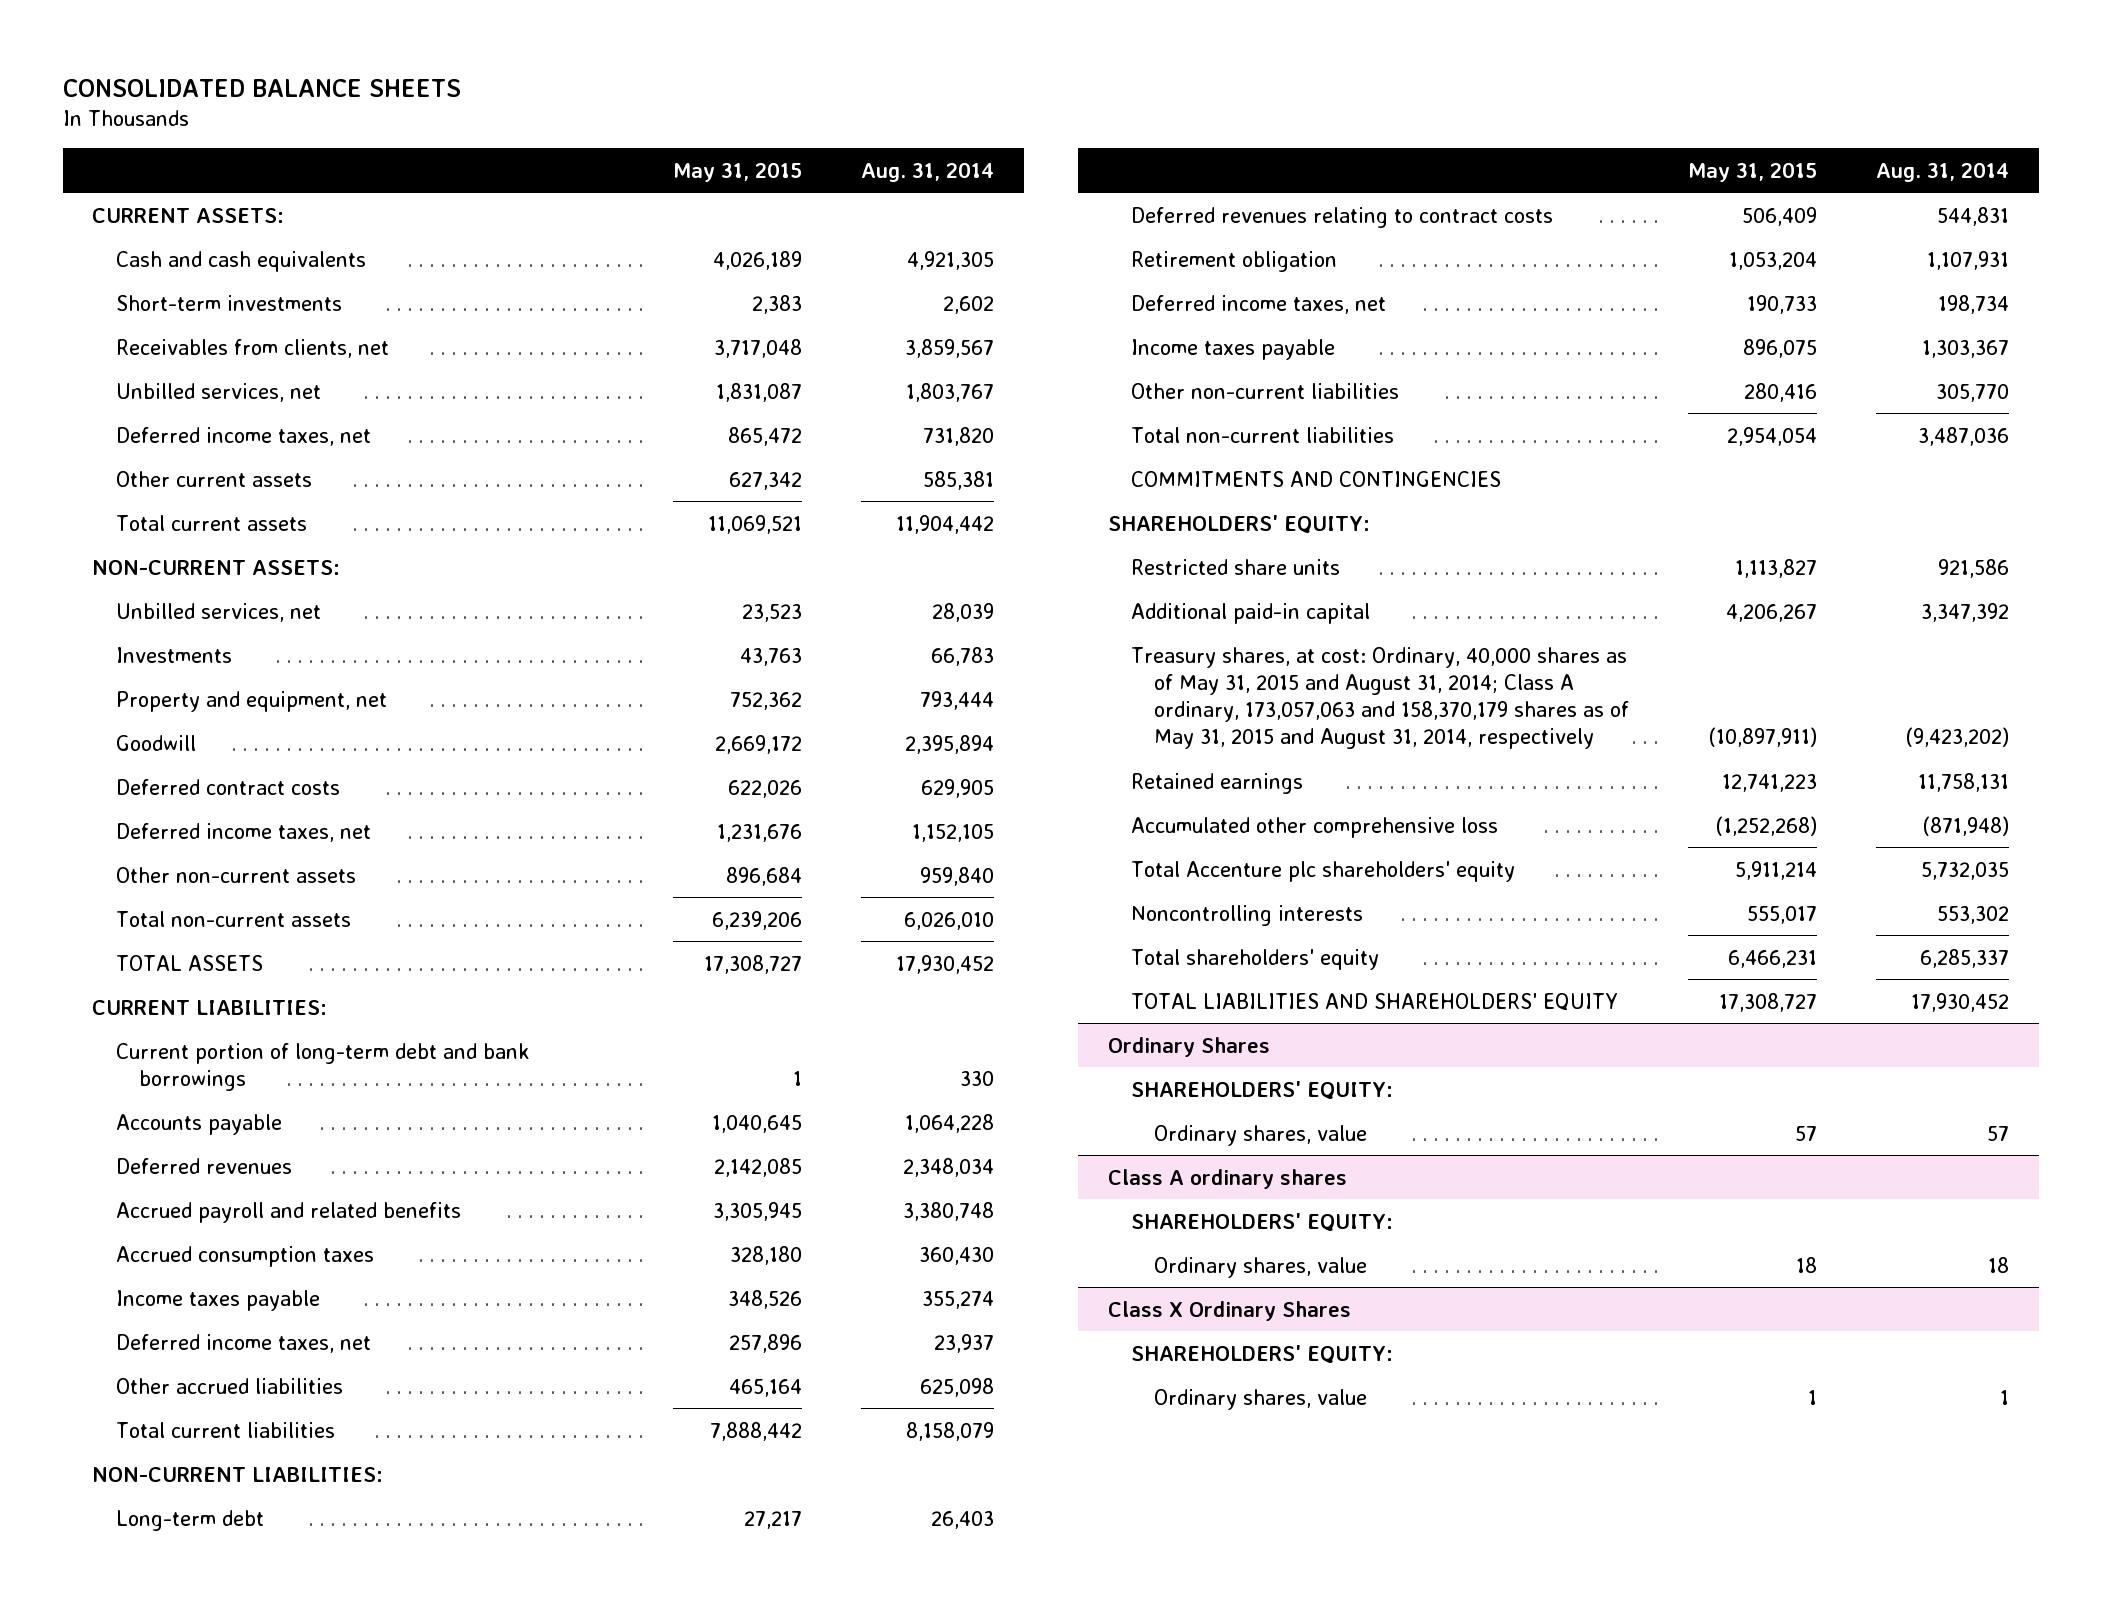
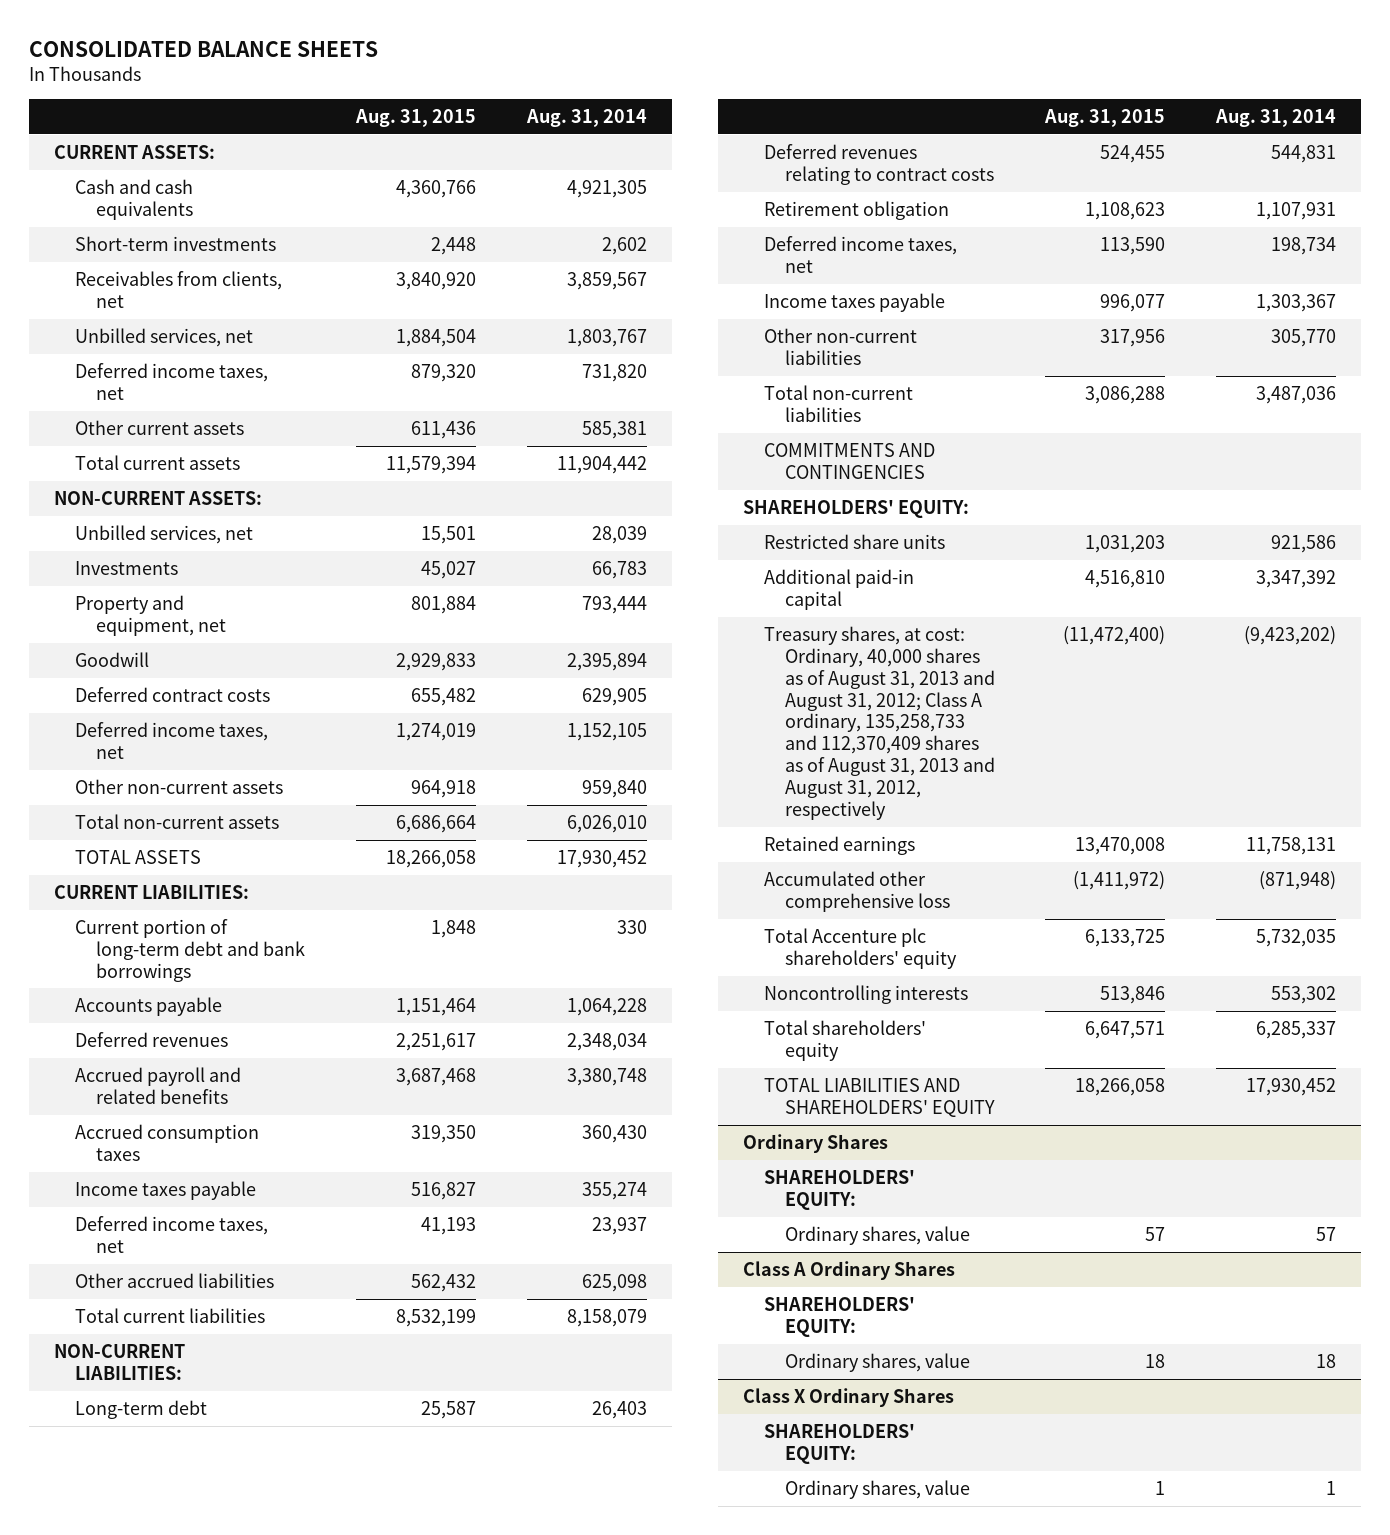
- | May 31, 2015 | Aug. 31, 2014
+ | Aug. 31, 2015 | Aug. 31, 2014
- Treasury shares, at cost: Ordinary, 40,000 shares as of May 31, 2015 and August 31, 2014; Class A ordinary, 173,057,063 and 158,370,179 shares as of May 31, 2015 and August 31, 2014, respectively | (10,897,911) | (9,423,202)
+ Treasury shares, at cost: Ordinary, 40,000 shares as of August 31, 2013 and August 31, 2012; Class A ordinary, 135,258,733 and 112,370,409 shares as of August 31, 2013 and August 31, 2012, respectively | (11,472,400) | (9,423,202)
- Class A ordinary shares
+ Class A Ordinary Shares

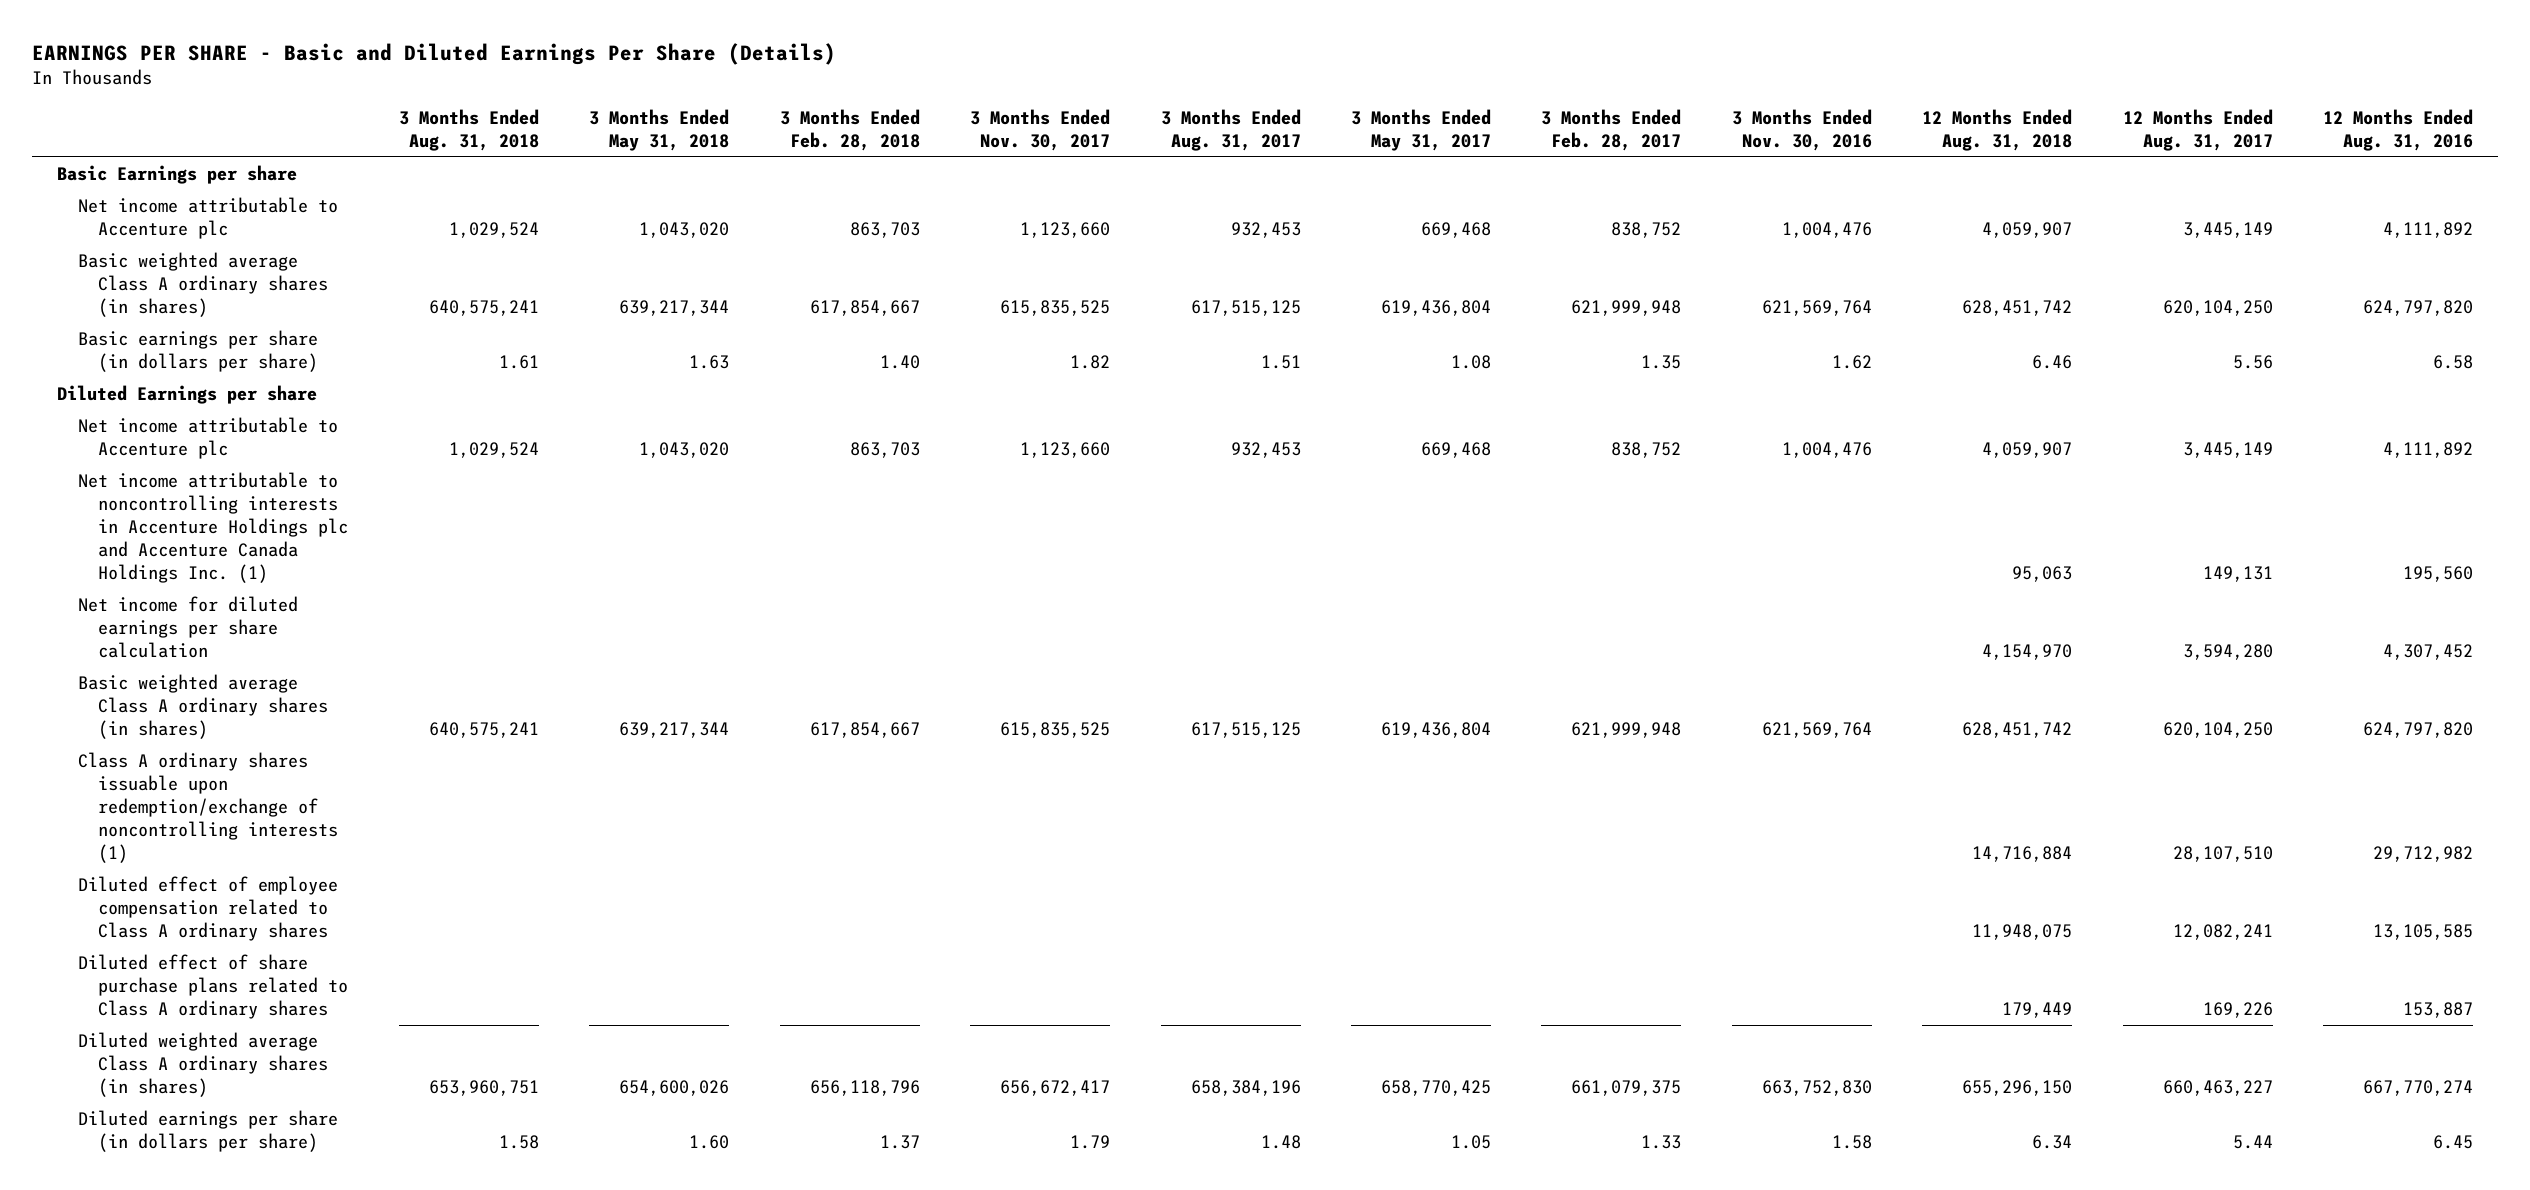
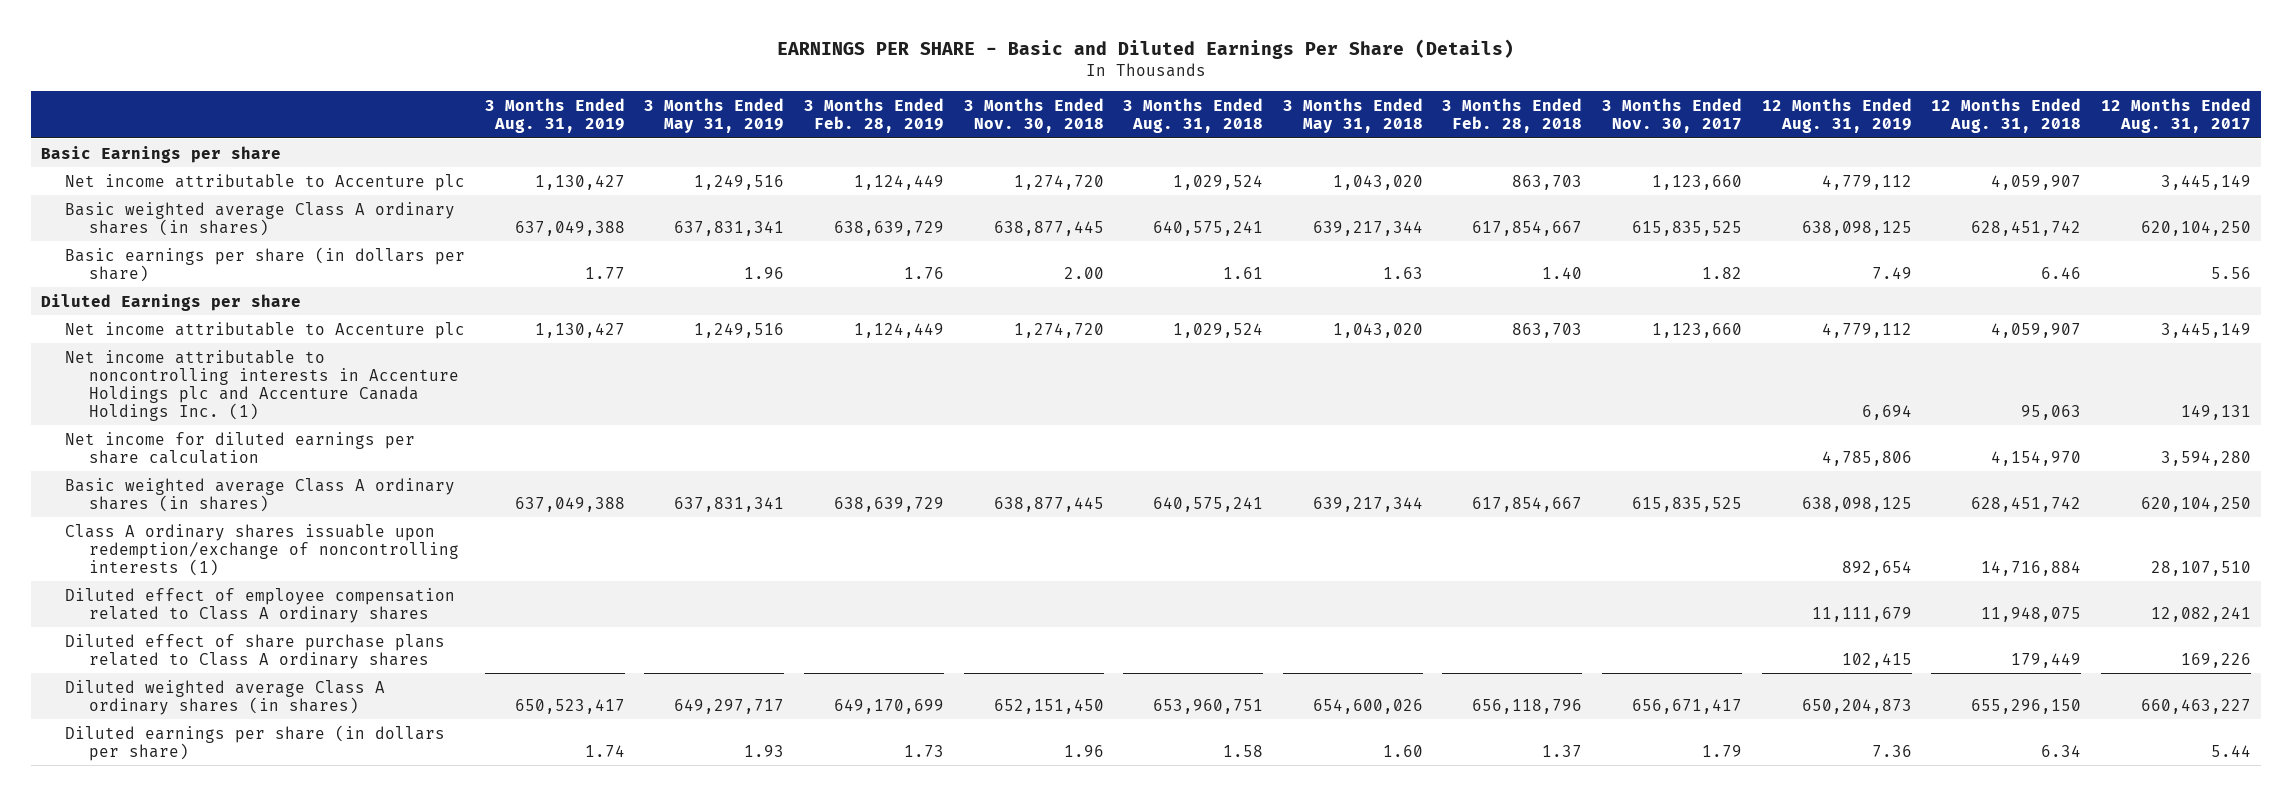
- | 3 Months Ended Aug. 31, 2018 | 3 Months Ended May 31, 2018 | 3 Months Ended Feb. 28, 2018 | 3 Months Ended Nov. 30, 2017 | 3 Months Ended Aug. 31, 2017 | 3 Months Ended May 31, 2017 | 3 Months Ended Feb. 28, 2017 | 3 Months Ended Nov. 30, 2016 | 12 Months Ended Aug. 31, 2018 | 12 Months Ended Aug. 31, 2017 | 12 Months Ended Aug. 31, 2016
+ | 3 Months Ended Aug. 31, 2019 | 3 Months Ended May 31, 2019 | 3 Months Ended Feb. 28, 2019 | 3 Months Ended Nov. 30, 2018 | 3 Months Ended Aug. 31, 2018 | 3 Months Ended May 31, 2018 | 3 Months Ended Feb. 28, 2018 | 3 Months Ended Nov. 30, 2017 | 12 Months Ended Aug. 31, 2019 | 12 Months Ended Aug. 31, 2018 | 12 Months Ended Aug. 31, 2017
- Diluted weighted average Class A ordinary shares (in shares) | 653,960,751 | 654,600,026 | 656,118,796 | 656,672,417 | 658,384,196 | 658,770,425 | 661,079,375 | 663,752,830 | 655,296,150 | 660,463,227 | 667,770,274
+ Diluted weighted average Class A ordinary shares (in shares) | 650,523,417 | 649,297,717 | 649,170,699 | 652,151,450 | 653,960,751 | 654,600,026 | 656,118,796 | 656,671,417 | 650,204,873 | 655,296,150 | 660,463,227

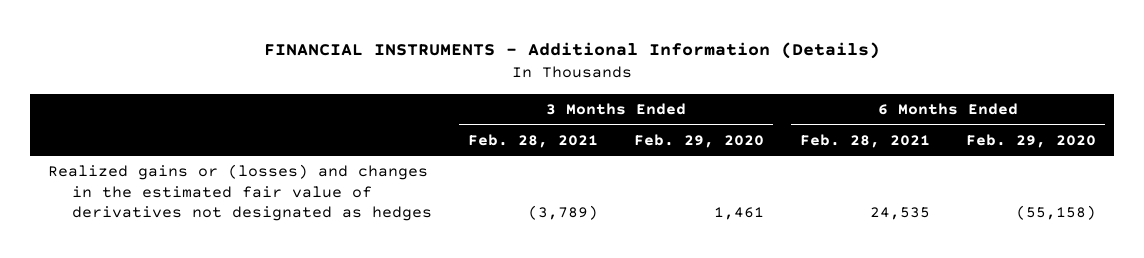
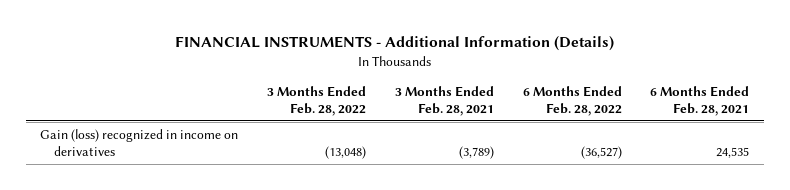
- | 3 Months Ended Feb. 28, 2021 | 3 Months Ended Feb. 29, 2020 | 6 Months Ended Feb. 28, 2021 | 6 Months Ended Feb. 29, 2020
+ | 3 Months Ended Feb. 28, 2022 | 3 Months Ended Feb. 28, 2021 | 6 Months Ended Feb. 28, 2022 | 6 Months Ended Feb. 28, 2021
- Realized gains or (losses) and changes in the estimated fair value of derivatives not designated as hedges | (3,789) | 1,461 | 24,535 | (55,158)
+ Gain (loss) recognized in income on derivatives | (13,048) | (3,789) | (36,527) | 24,535

